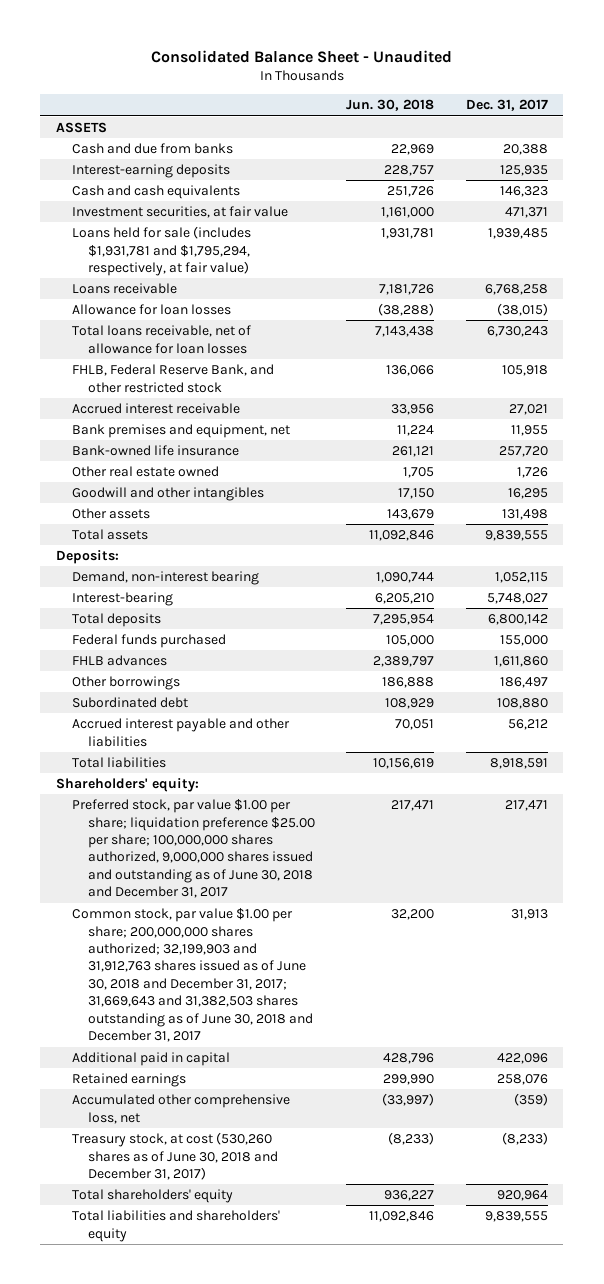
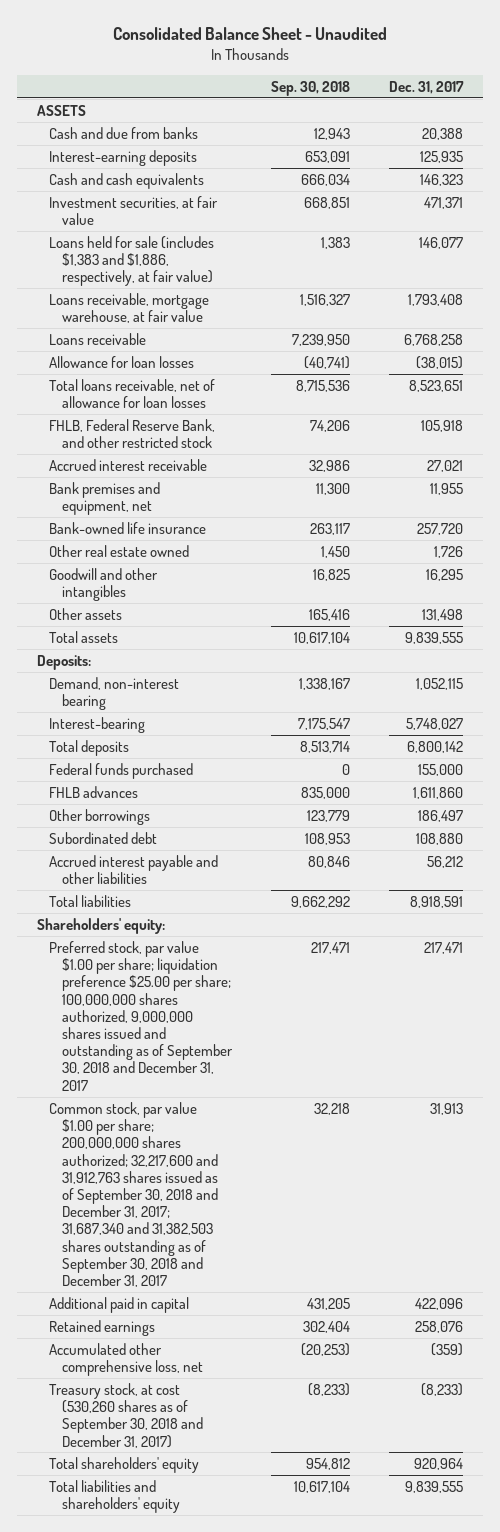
- | Jun. 30, 2018 | Dec. 31, 2017
+ | Sep. 30, 2018 | Dec. 31, 2017
- Loans held for sale (includes $1,931,781 and $1,795,294, respectively, at fair value) | 1,931,781 | 1,939,485
+ Loans held for sale (includes $1,383 and $1,886, respectively, at fair value) | 1,383 | 146,077
+ Loans receivable, mortgage warehouse, at fair value | 1,516,327 | 1,793,408
- Total loans receivable, net of allowance for loan losses | 7,143,438 | 6,730,243
+ Total loans receivable, net of allowance for loan losses | 8,715,536 | 8,523,651
- Preferred stock, par value $1.00 per share; liquidation preference $25.00 per share; 100,000,000 shares authorized, 9,000,000 shares issued and outstanding as of June 30, 2018 and December 31, 2017 | 217,471 | 217,471
- Common stock, par value $1.00 per share; 200,000,000 shares authorized; 32,199,903 and 31,912,763 shares issued as of June 30, 2018 and December 31, 2017; 31,669,643 and 31,382,503 shares outstanding as of June 30, 2018 and December 31, 2017 | 32,200 | 31,913
+ Preferred stock, par value $1.00 per share; liquidation preference $25.00 per share; 100,000,000 shares authorized, 9,000,000 shares issued and outstanding as of September 30, 2018 and December 31, 2017 | 217,471 | 217,471
+ Common stock, par value $1.00 per share; 200,000,000 shares authorized; 32,217,600 and 31,912,763 shares issued as of September 30, 2018 and December 31, 2017; 31,687,340 and 31,382,503 shares outstanding as of September 30, 2018 and December 31, 2017 | 32,218 | 31,913
- Treasury stock, at cost (530,260 shares as of June 30, 2018 and December 31, 2017) | (8,233) | (8,233)
+ Treasury stock, at cost (530,260 shares as of September 30, 2018 and December 31, 2017) | (8,233) | (8,233)

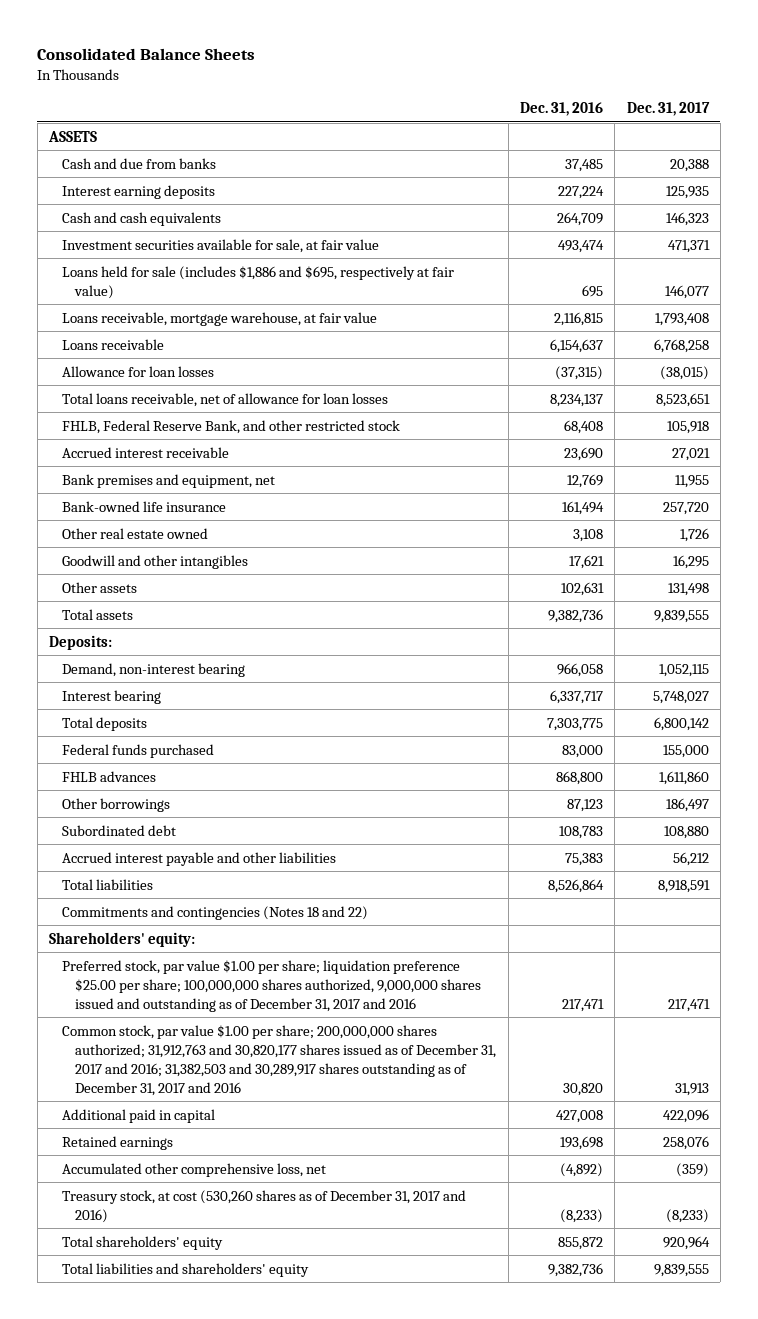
- Consolidated Balance Sheet - Unaudited
+ Consolidated Balance Sheets
- | Sep. 30, 2018 | Dec. 31, 2017
+ | Dec. 31, 2016 | Dec. 31, 2017
- Interest-earning deposits | 653,091 | 125,935
+ Interest earning deposits | 227,224 | 125,935
- Investment securities, at fair value | 668,851 | 471,371
- Loans held for sale (includes $1,383 and $1,886, respectively, at fair value) | 1,383 | 146,077
+ Investment securities available for sale, at fair value | 493,474 | 471,371
+ Loans held for sale (includes $1,886 and $695, respectively at fair value) | 695 | 146,077
- Interest-bearing | 7,175,547 | 5,748,027
+ Interest bearing | 6,337,717 | 5,748,027
+ Commitments and contingencies (Notes 18 and 22)
- Preferred stock, par value $1.00 per share; liquidation preference $25.00 per share; 100,000,000 shares authorized, 9,000,000 shares issued and outstanding as of September 30, 2018 and December 31, 2017 | 217,471 | 217,471
- Common stock, par value $1.00 per share; 200,000,000 shares authorized; 32,217,600 and 31,912,763 shares issued as of September 30, 2018 and December 31, 2017; 31,687,340 and 31,382,503 shares outstanding as of September 30, 2018 and December 31, 2017 | 32,218 | 31,913
+ Preferred stock, par value $1.00 per share; liquidation preference $25.00 per share; 100,000,000 shares authorized, 9,000,000 shares issued and outstanding as of December 31, 2017 and 2016 | 217,471 | 217,471
+ Common stock, par value $1.00 per share; 200,000,000 shares authorized; 31,912,763 and 30,820,177 shares issued as of December 31, 2017 and 2016; 31,382,503 and 30,289,917 shares outstanding as of December 31, 2017 and 2016 | 30,820 | 31,913
- Treasury stock, at cost (530,260 shares as of September 30, 2018 and December 31, 2017) | (8,233) | (8,233)
+ Treasury stock, at cost (530,260 shares as of December 31, 2017 and 2016) | (8,233) | (8,233)

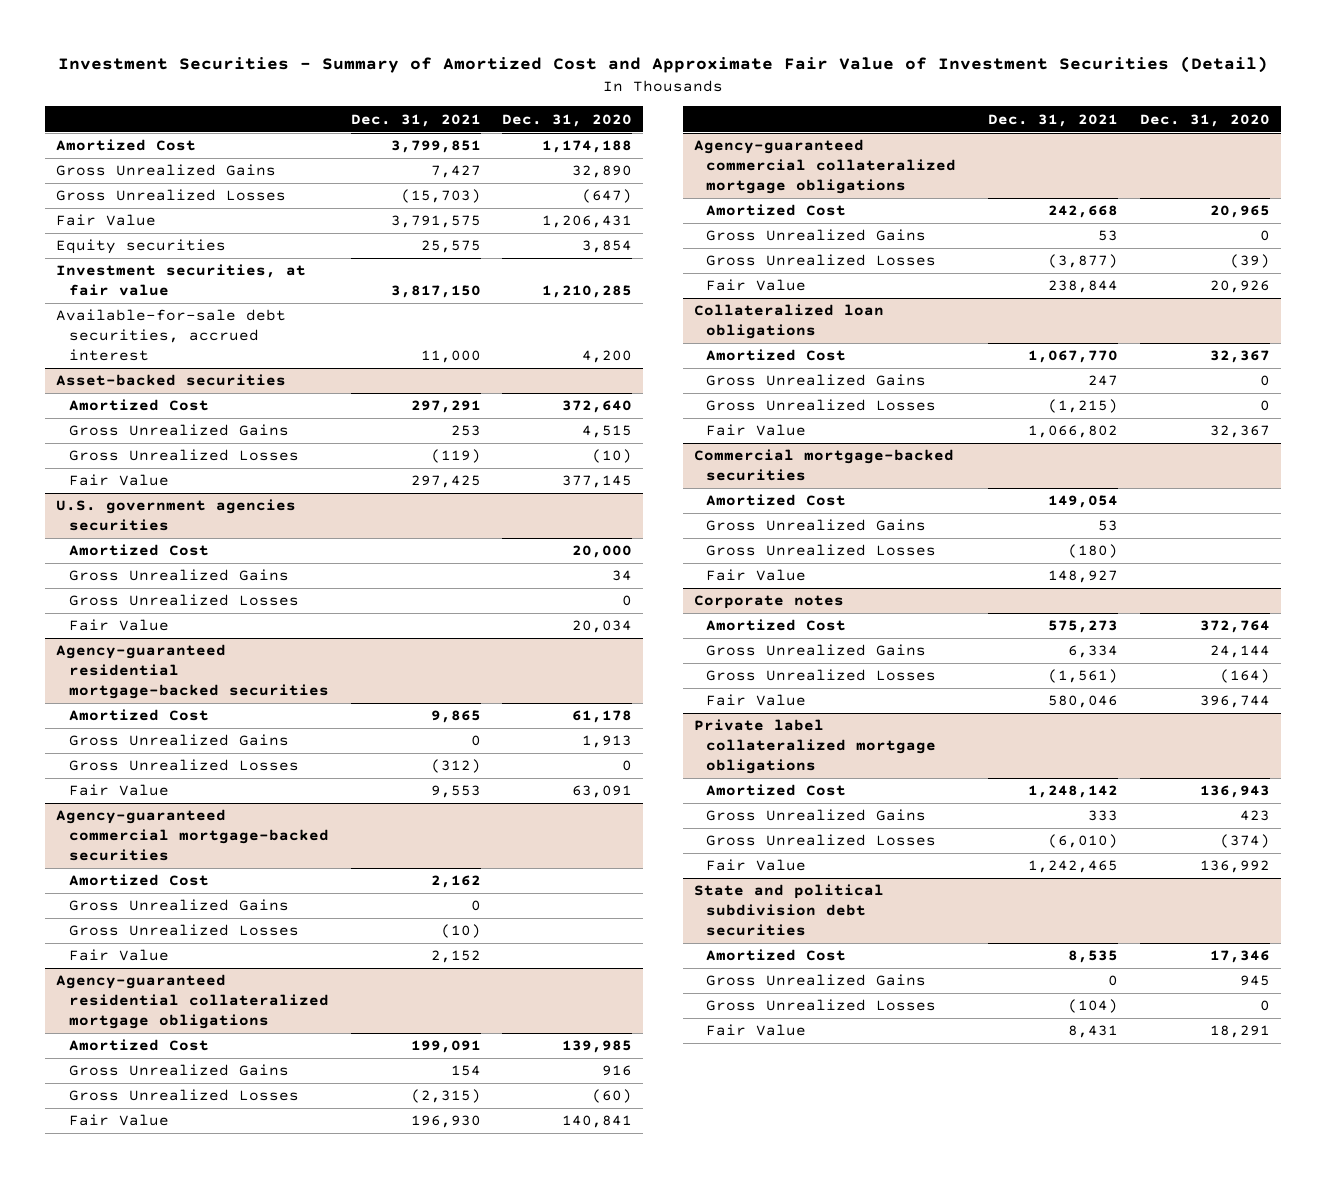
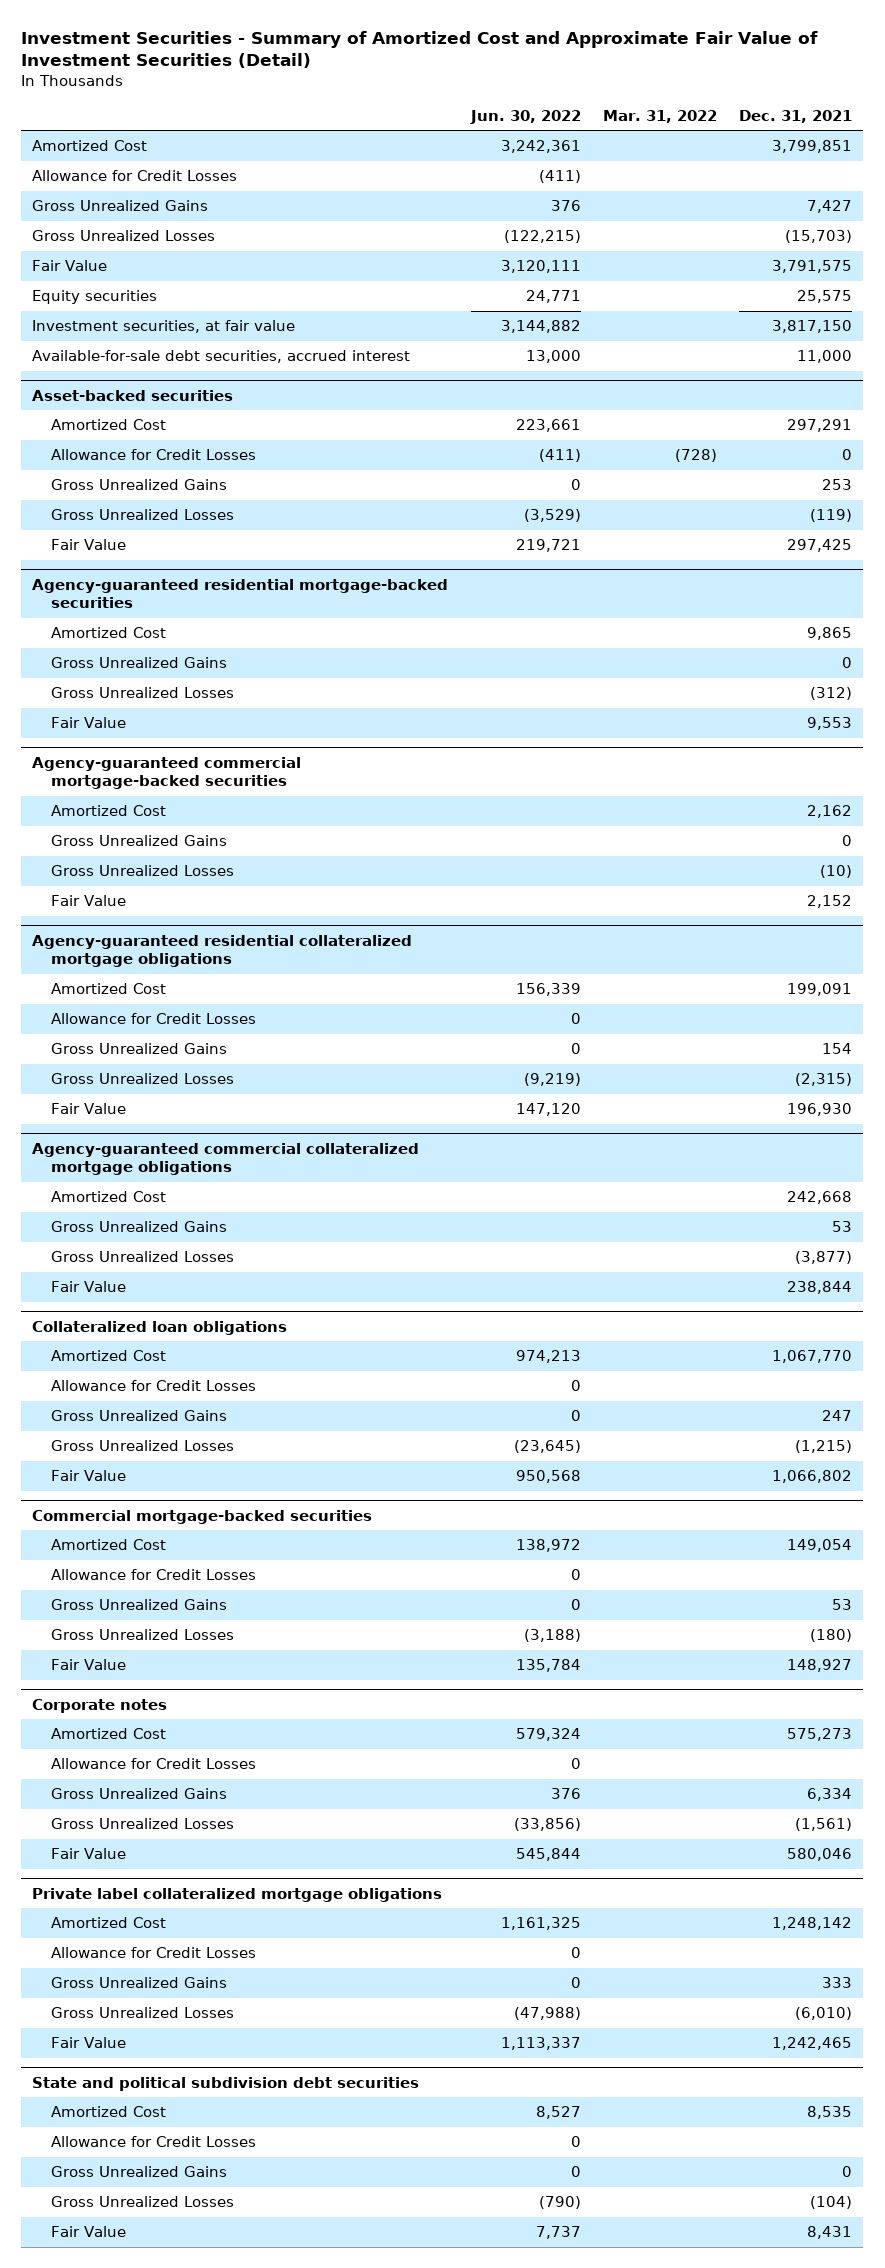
- | Dec. 31, 2021 | Dec. 31, 2020
+ | Jun. 30, 2022 | Mar. 31, 2022 | Dec. 31, 2021
+ Allowance for Credit Losses | (411) | |
@ Asset-backed securities
+ Allowance for Credit Losses | (411) | (728) | 0
- U.S. government agencies securities
- Amortized Cost | | 20,000
- Gross Unrealized Gains | | 34
- Gross Unrealized Losses | | 0
- Fair Value | | 20,034
@ Agency-guaranteed residential collateralized mortgage obligations
+ Allowance for Credit Losses | 0 | |
@ Collateralized loan obligations
+ Allowance for Credit Losses | 0 | |
@ Commercial mortgage-backed securities
+ Allowance for Credit Losses | 0 | |
@ Corporate notes
+ Allowance for Credit Losses | 0 | |
@ Private label collateralized mortgage obligations
+ Allowance for Credit Losses | 0 | |
@ State and political subdivision debt securities
+ Allowance for Credit Losses | 0 | |

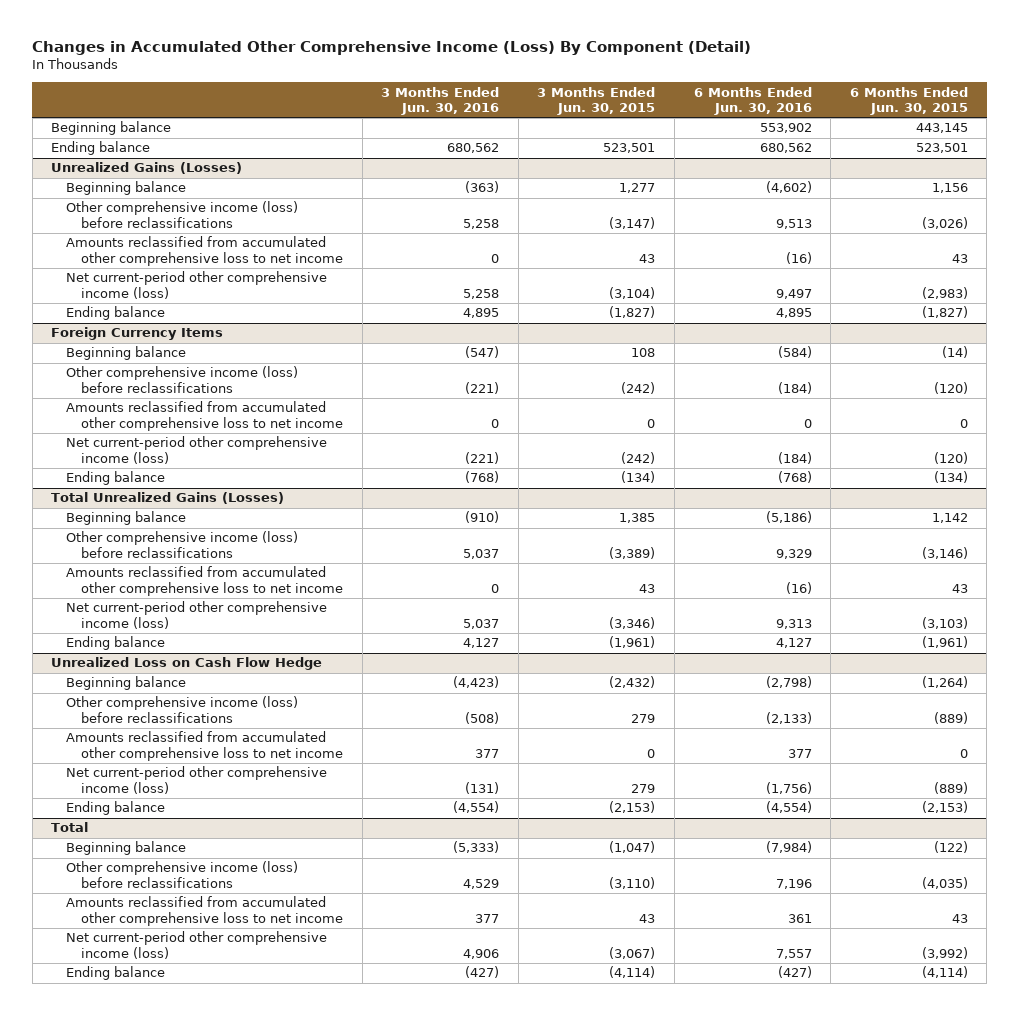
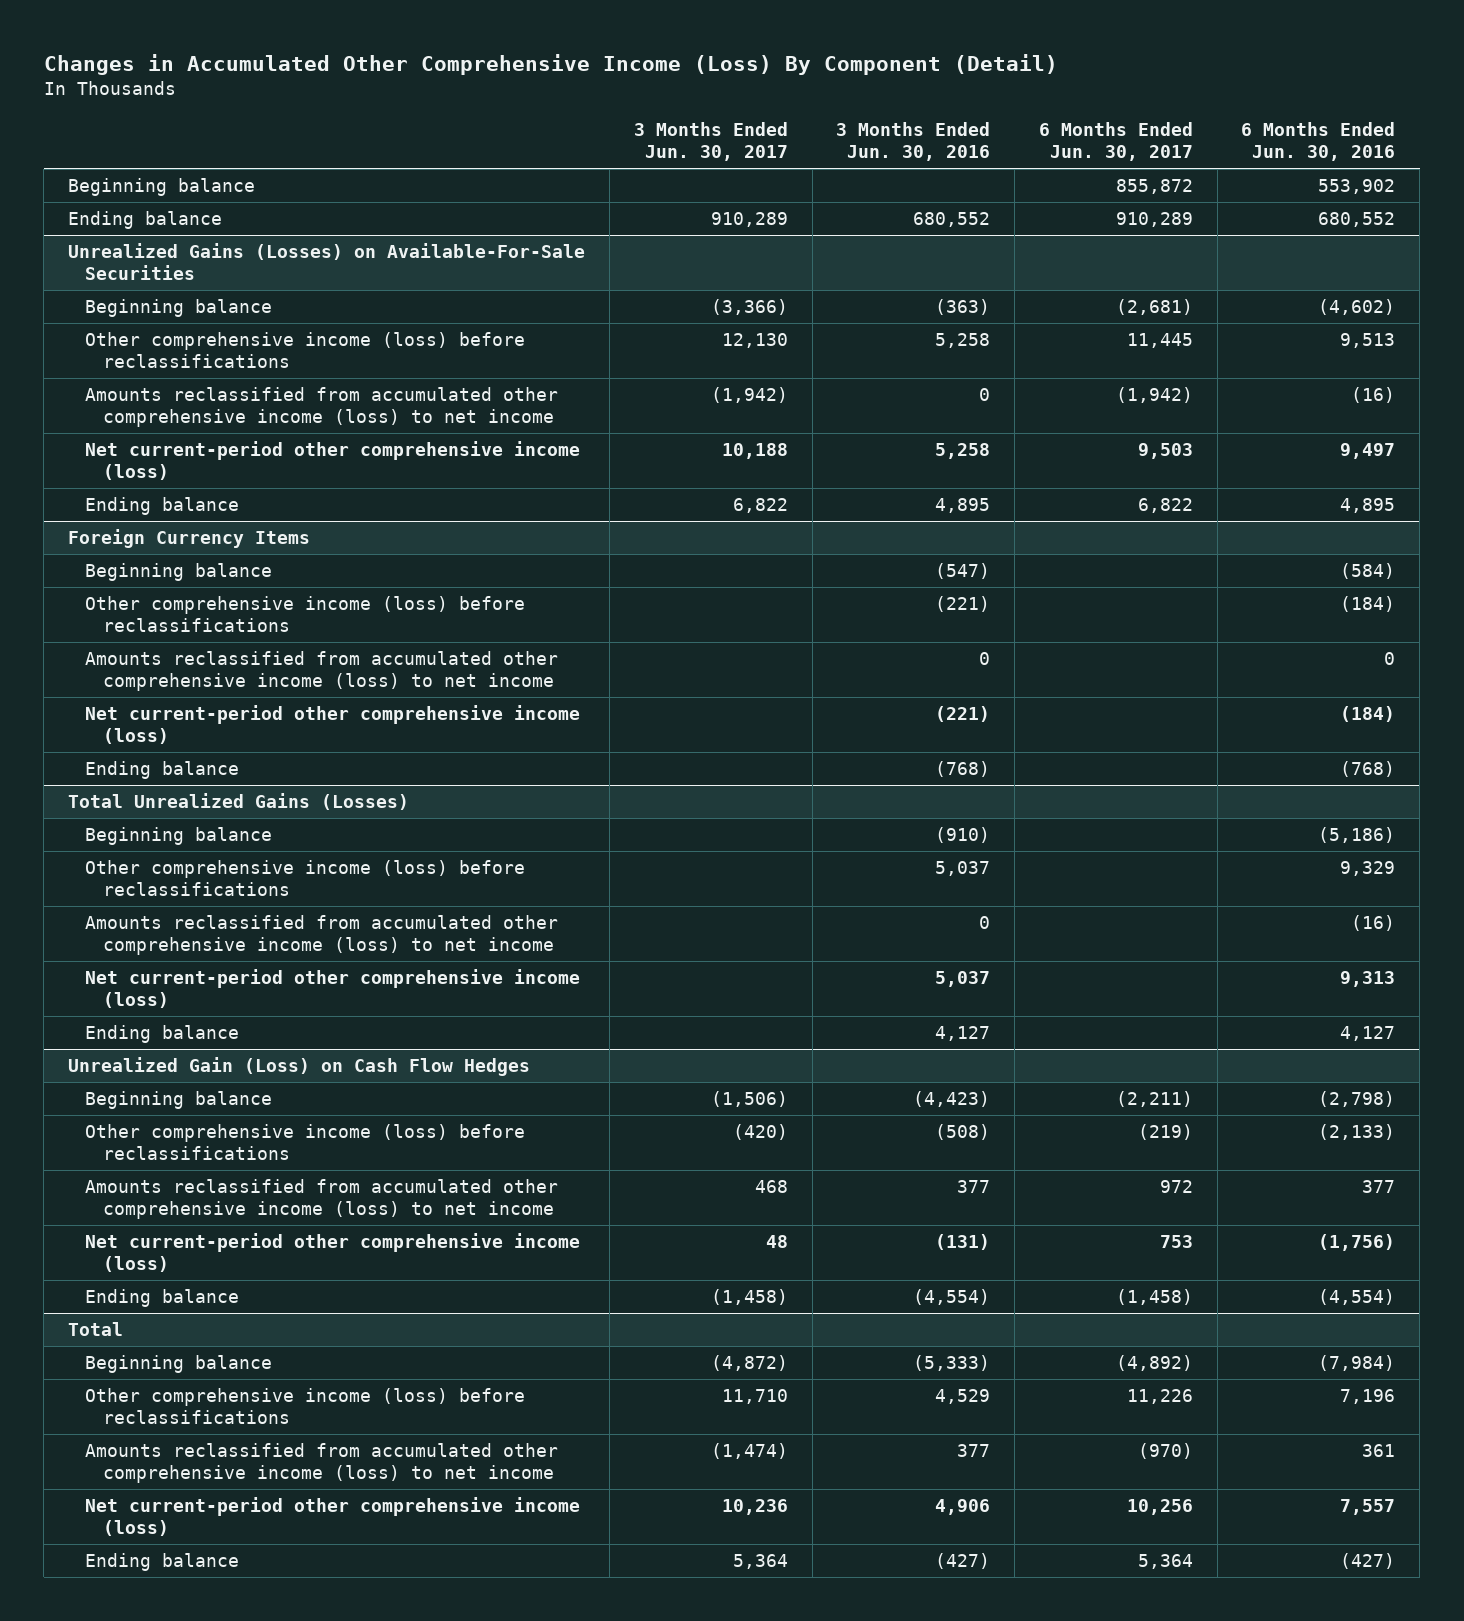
- | 3 Months Ended Jun. 30, 2016 | 3 Months Ended Jun. 30, 2015 | 6 Months Ended Jun. 30, 2016 | 6 Months Ended Jun. 30, 2015
+ | 3 Months Ended Jun. 30, 2017 | 3 Months Ended Jun. 30, 2016 | 6 Months Ended Jun. 30, 2017 | 6 Months Ended Jun. 30, 2016
- Ending balance | 680,562 | 523,501 | 680,562 | 523,501
- Unrealized Gains (Losses)
+ Ending balance | 910,289 | 680,552 | 910,289 | 680,552
+ Unrealized Gains (Losses) on Available-For-Sale Securities
- Amounts reclassified from accumulated other comprehensive loss to net income | 0 | 43 | (16) | 43
+ Amounts reclassified from accumulated other comprehensive income (loss) to net income | (1,942) | 0 | (1,942) | (16)
@ Foreign Currency Items
- Amounts reclassified from accumulated other comprehensive loss to net income | 0 | 0 | 0 | 0
+ Amounts reclassified from accumulated other comprehensive income (loss) to net income | | 0 | | 0
@ Total Unrealized Gains (Losses)
- Amounts reclassified from accumulated other comprehensive loss to net income | 0 | 43 | (16) | 43
+ Amounts reclassified from accumulated other comprehensive income (loss) to net income | | 0 | | (16)
- Unrealized Loss on Cash Flow Hedge
+ Unrealized Gain (Loss) on Cash Flow Hedges
- Amounts reclassified from accumulated other comprehensive loss to net income | 377 | 0 | 377 | 0
+ Amounts reclassified from accumulated other comprehensive income (loss) to net income | 468 | 377 | 972 | 377
@ Total
- Amounts reclassified from accumulated other comprehensive loss to net income | 377 | 43 | 361 | 43
+ Amounts reclassified from accumulated other comprehensive income (loss) to net income | (1,474) | 377 | (970) | 361

